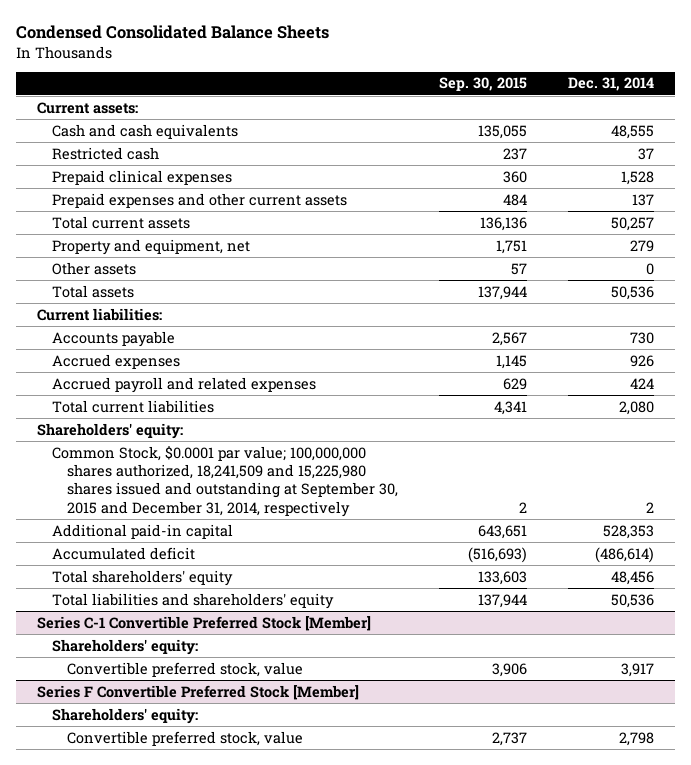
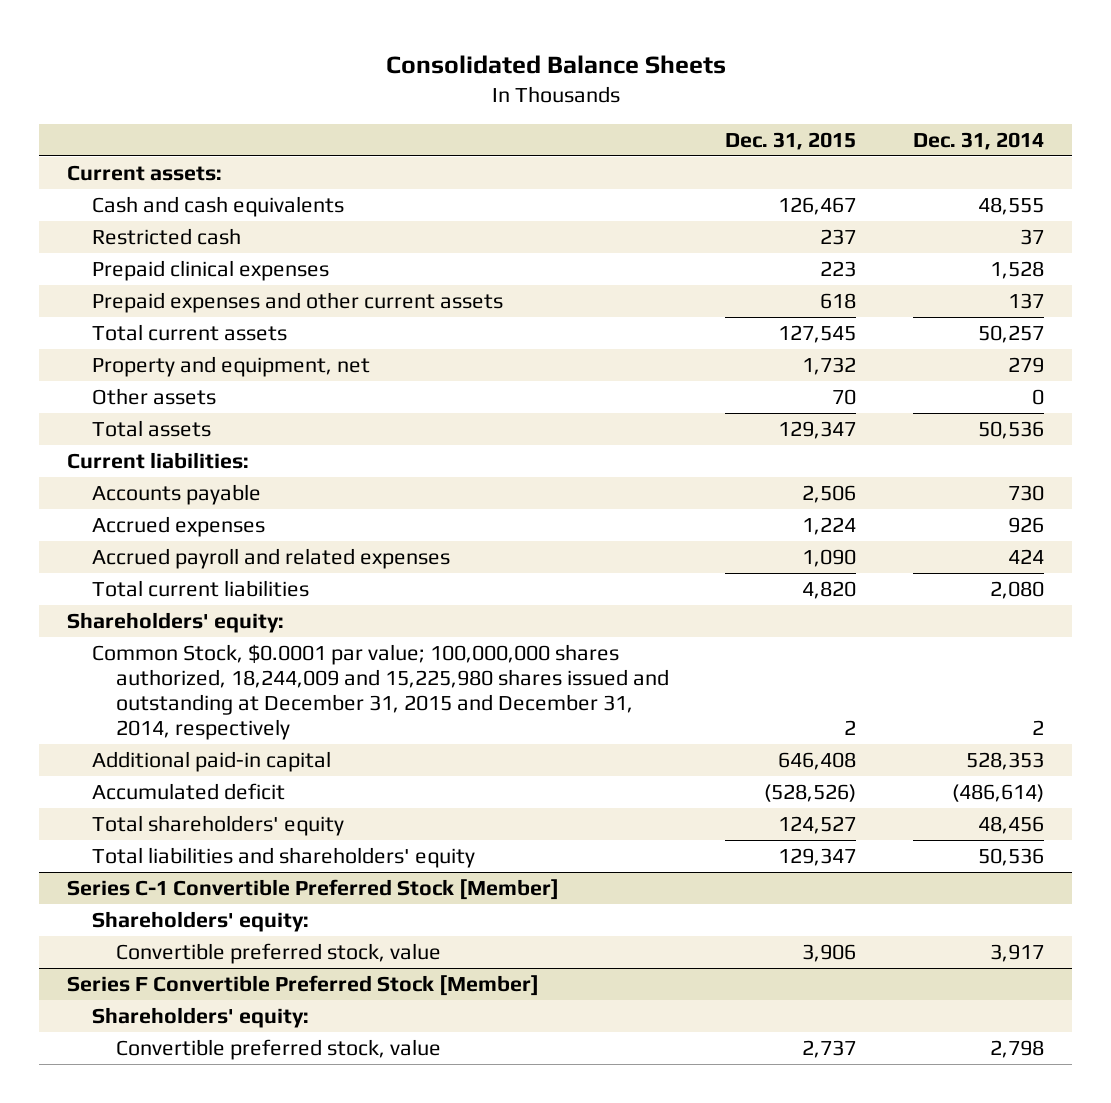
- Condensed Consolidated Balance Sheets
+ Consolidated Balance Sheets
- | Sep. 30, 2015 | Dec. 31, 2014
+ | Dec. 31, 2015 | Dec. 31, 2014
- Common Stock, $0.0001 par value; 100,000,000 shares authorized, 18,241,509 and 15,225,980 shares issued and outstanding at September 30, 2015 and December 31, 2014, respectively | 2 | 2
+ Common Stock, $0.0001 par value; 100,000,000 shares authorized, 18,244,009 and 15,225,980 shares issued and outstanding at December 31, 2015 and December 31, 2014, respectively | 2 | 2

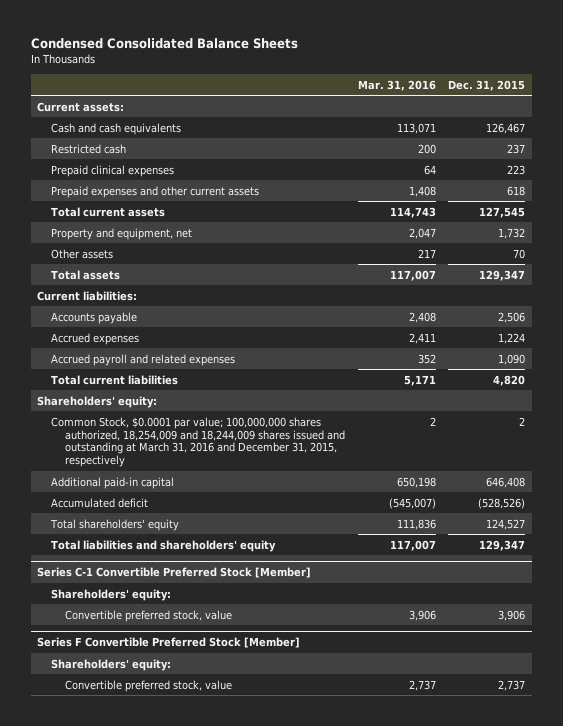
- Consolidated Balance Sheets
+ Condensed Consolidated Balance Sheets
- | Dec. 31, 2015 | Dec. 31, 2014
+ | Mar. 31, 2016 | Dec. 31, 2015
- Common Stock, $0.0001 par value; 100,000,000 shares authorized, 18,244,009 and 15,225,980 shares issued and outstanding at December 31, 2015 and December 31, 2014, respectively | 2 | 2
+ Common Stock, $0.0001 par value; 100,000,000 shares authorized, 18,254,009 and 18,244,009 shares issued and outstanding at March 31, 2016 and December 31, 2015, respectively | 2 | 2

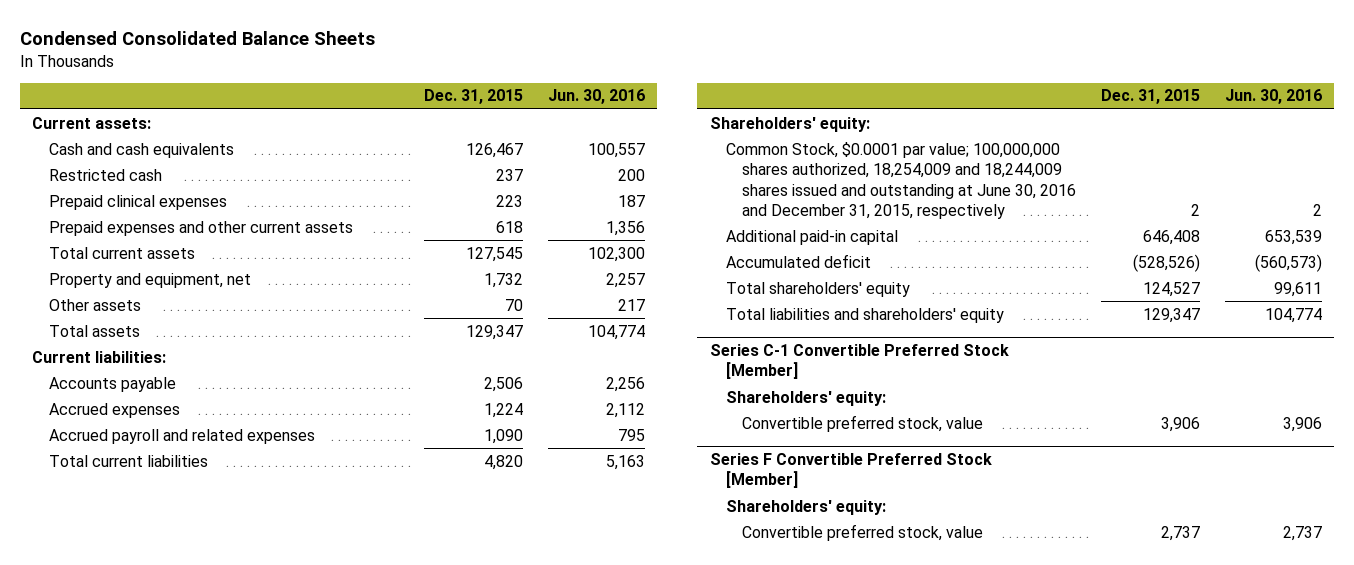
- | Mar. 31, 2016 | Dec. 31, 2015
+ | Dec. 31, 2015 | Jun. 30, 2016
- Common Stock, $0.0001 par value; 100,000,000 shares authorized, 18,254,009 and 18,244,009 shares issued and outstanding at March 31, 2016 and December 31, 2015, respectively | 2 | 2
+ Common Stock, $0.0001 par value; 100,000,000 shares authorized, 18,254,009 and 18,244,009 shares issued and outstanding at June 30, 2016 and December 31, 2015, respectively | 2 | 2

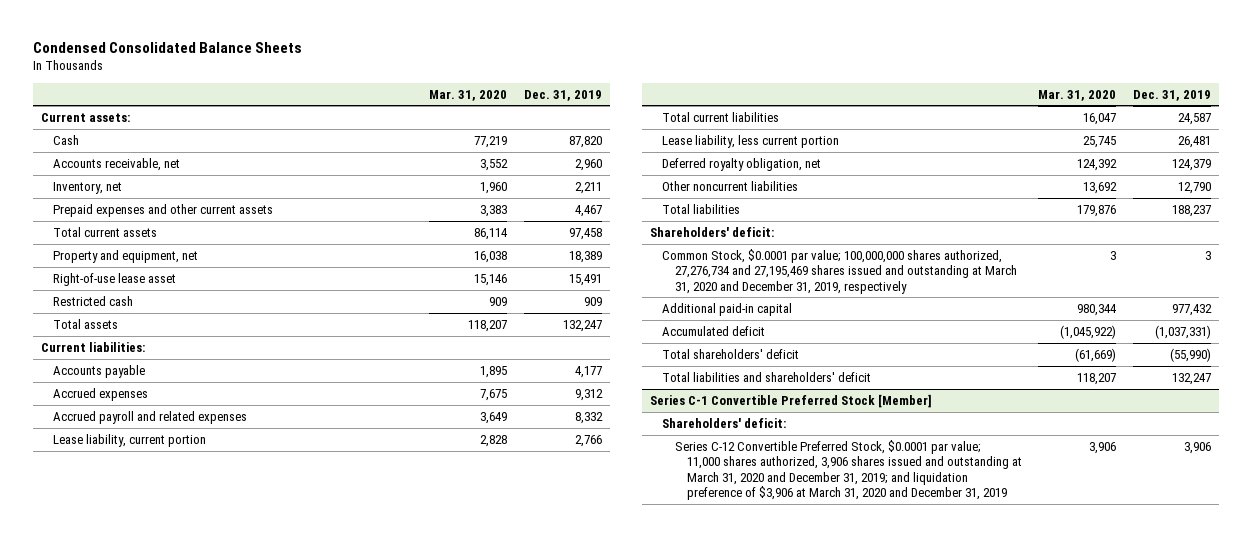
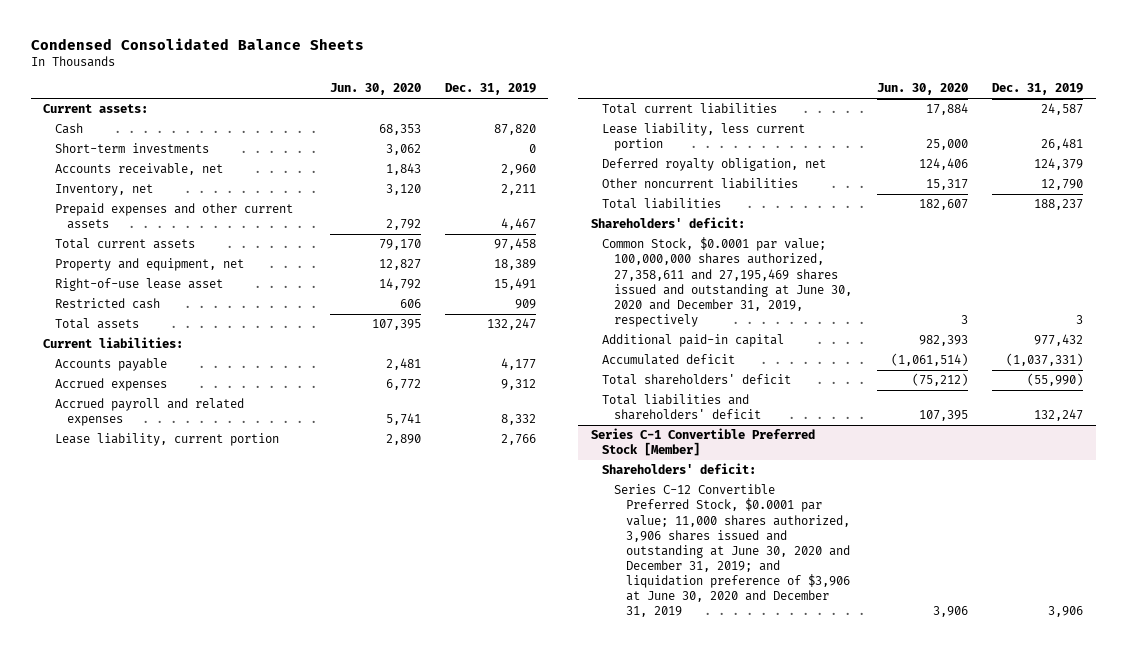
- | Mar. 31, 2020 | Dec. 31, 2019
+ | Jun. 30, 2020 | Dec. 31, 2019
+ Short-term investments | 3,062 | 0
- Common Stock, $0.0001 par value; 100,000,000 shares authorized, 27,276,734 and 27,195,469 shares issued and outstanding at March 31, 2020 and December 31, 2019, respectively | 3 | 3
+ Common Stock, $0.0001 par value; 100,000,000 shares authorized, 27,358,611 and 27,195,469 shares issued and outstanding at June 30, 2020 and December 31, 2019, respectively | 3 | 3
@ Series C-1 Convertible Preferred Stock [Member]
- Series C-12 Convertible Preferred Stock, $0.0001 par value; 11,000 shares authorized, 3,906 shares issued and outstanding at March 31, 2020 and December 31, 2019; and liquidation preference of $3,906 at March 31, 2020 and December 31, 2019 | 3,906 | 3,906
+ Series C-12 Convertible Preferred Stock, $0.0001 par value; 11,000 shares authorized, 3,906 shares issued and outstanding at June 30, 2020 and December 31, 2019; and liquidation preference of $3,906 at June 30, 2020 and December 31, 2019 | 3,906 | 3,906

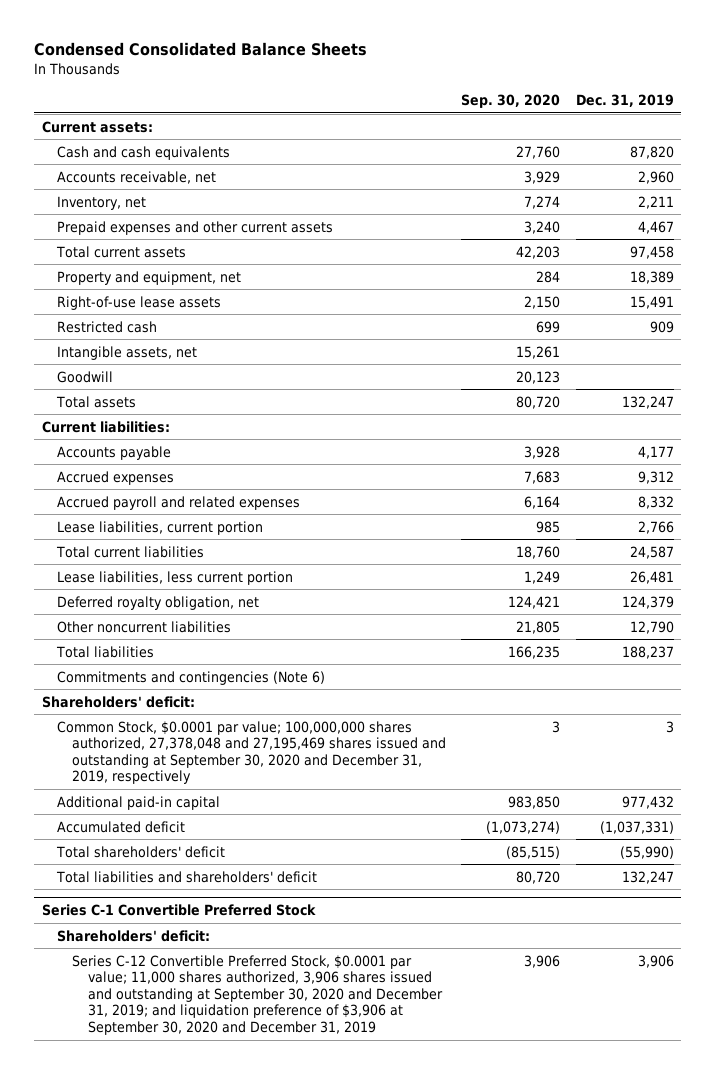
- | Jun. 30, 2020 | Dec. 31, 2019
+ | Sep. 30, 2020 | Dec. 31, 2019
- Cash | 68,353 | 87,820
- Short-term investments | 3,062 | 0
+ Cash and cash equivalents | 27,760 | 87,820
- Right-of-use lease asset | 14,792 | 15,491
+ Right-of-use lease assets | 2,150 | 15,491
+ Intangible assets, net | 15,261 |
+ Goodwill | 20,123 |
- Lease liability, current portion | 2,890 | 2,766
+ Lease liabilities, current portion | 985 | 2,766
- Lease liability, less current portion | 25,000 | 26,481
+ Lease liabilities, less current portion | 1,249 | 26,481
+ Commitments and contingencies (Note 6)
- Common Stock, $0.0001 par value; 100,000,000 shares authorized, 27,358,611 and 27,195,469 shares issued and outstanding at June 30, 2020 and December 31, 2019, respectively | 3 | 3
+ Common Stock, $0.0001 par value; 100,000,000 shares authorized, 27,378,048 and 27,195,469 shares issued and outstanding at September 30, 2020 and December 31, 2019, respectively | 3 | 3
- Series C-1 Convertible Preferred Stock [Member]
+ Series C-1 Convertible Preferred Stock
- Series C-12 Convertible Preferred Stock, $0.0001 par value; 11,000 shares authorized, 3,906 shares issued and outstanding at June 30, 2020 and December 31, 2019; and liquidation preference of $3,906 at June 30, 2020 and December 31, 2019 | 3,906 | 3,906
+ Series C-12 Convertible Preferred Stock, $0.0001 par value; 11,000 shares authorized, 3,906 shares issued and outstanding at September 30, 2020 and December 31, 2019; and liquidation preference of $3,906 at September 30, 2020 and December 31, 2019 | 3,906 | 3,906

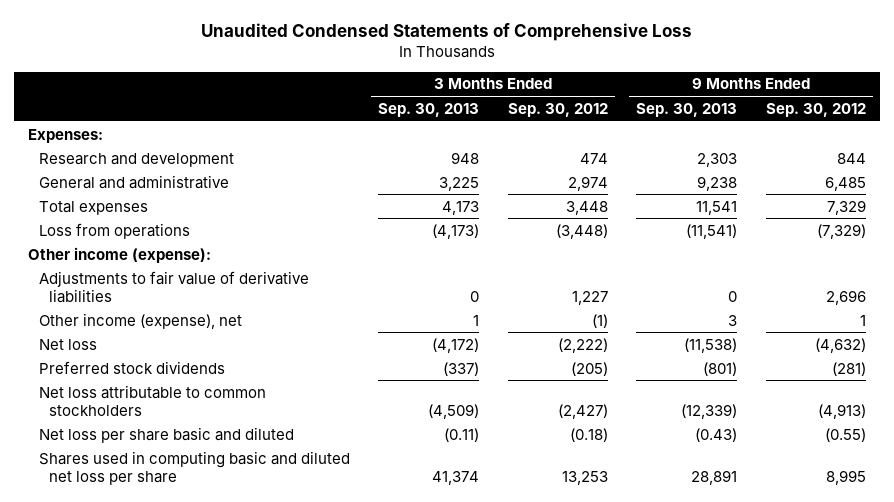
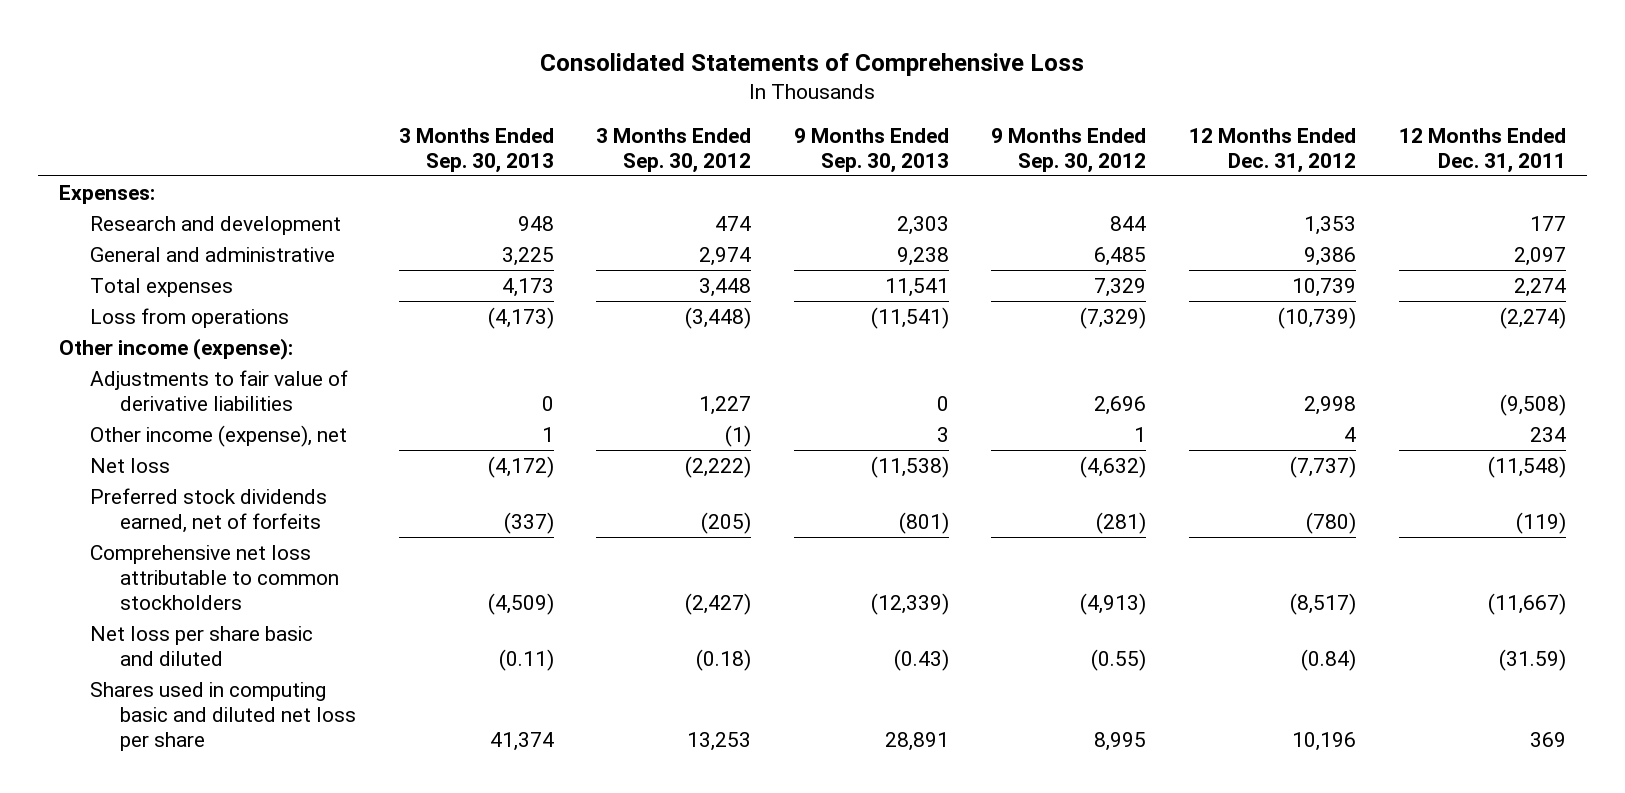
- Unaudited Condensed Statements of Comprehensive Loss
+ Consolidated Statements of Comprehensive Loss
- | 3 Months Ended Sep. 30, 2013 | 3 Months Ended Sep. 30, 2012 | 9 Months Ended Sep. 30, 2013 | 9 Months Ended Sep. 30, 2012
+ | 3 Months Ended Sep. 30, 2013 | 3 Months Ended Sep. 30, 2012 | 9 Months Ended Sep. 30, 2013 | 9 Months Ended Sep. 30, 2012 | 12 Months Ended Dec. 31, 2012 | 12 Months Ended Dec. 31, 2011
- Preferred stock dividends | (337) | (205) | (801) | (281)
- Net loss attributable to common stockholders | (4,509) | (2,427) | (12,339) | (4,913)
+ Preferred stock dividends earned, net of forfeits | (337) | (205) | (801) | (281) | (780) | (119)
+ Comprehensive net loss attributable to common stockholders | (4,509) | (2,427) | (12,339) | (4,913) | (8,517) | (11,667)

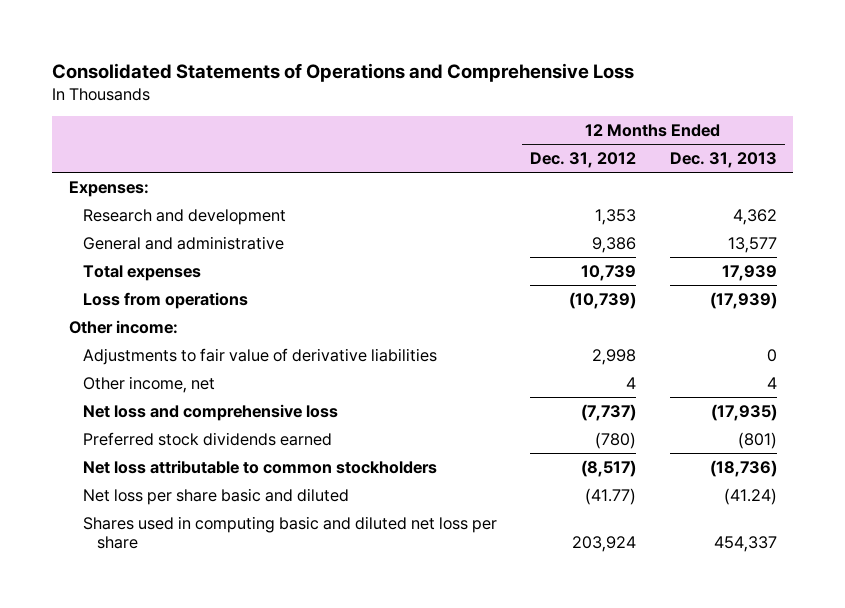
- Consolidated Statements of Comprehensive Loss
+ Consolidated Statements of Operations and Comprehensive Loss
- | 3 Months Ended Sep. 30, 2013 | 3 Months Ended Sep. 30, 2012 | 9 Months Ended Sep. 30, 2013 | 9 Months Ended Sep. 30, 2012 | 12 Months Ended Dec. 31, 2012 | 12 Months Ended Dec. 31, 2011
+ | 12 Months Ended Dec. 31, 2012 | 12 Months Ended Dec. 31, 2013
- Other income (expense):
+ Other income:
- Other income (expense), net | 1 | (1) | 3 | 1 | 4 | 234
- Net loss | (4,172) | (2,222) | (11,538) | (4,632) | (7,737) | (11,548)
- Preferred stock dividends earned, net of forfeits | (337) | (205) | (801) | (281) | (780) | (119)
- Comprehensive net loss attributable to common stockholders | (4,509) | (2,427) | (12,339) | (4,913) | (8,517) | (11,667)
- Net loss per share basic and diluted | (0.11) | (0.18) | (0.43) | (0.55) | (0.84) | (31.59)
- Shares used in computing basic and diluted net loss per share | 41,374 | 13,253 | 28,891 | 8,995 | 10,196 | 369
+ Other income, net | 4 | 4
+ Net loss and comprehensive loss | (7,737) | (17,935)
+ Preferred stock dividends earned | (780) | (801)
+ Net loss attributable to common stockholders | (8,517) | (18,736)
+ Net loss per share basic and diluted | (41.77) | (41.24)
+ Shares used in computing basic and diluted net loss per share | 203,924 | 454,337

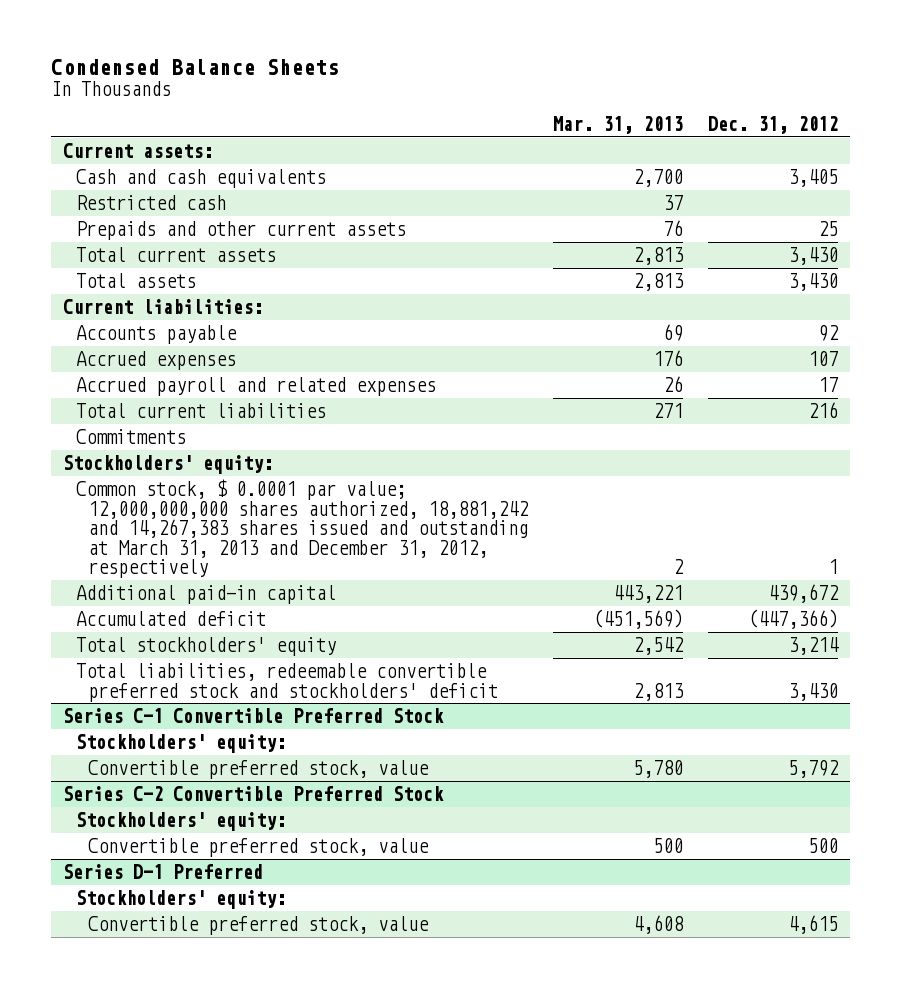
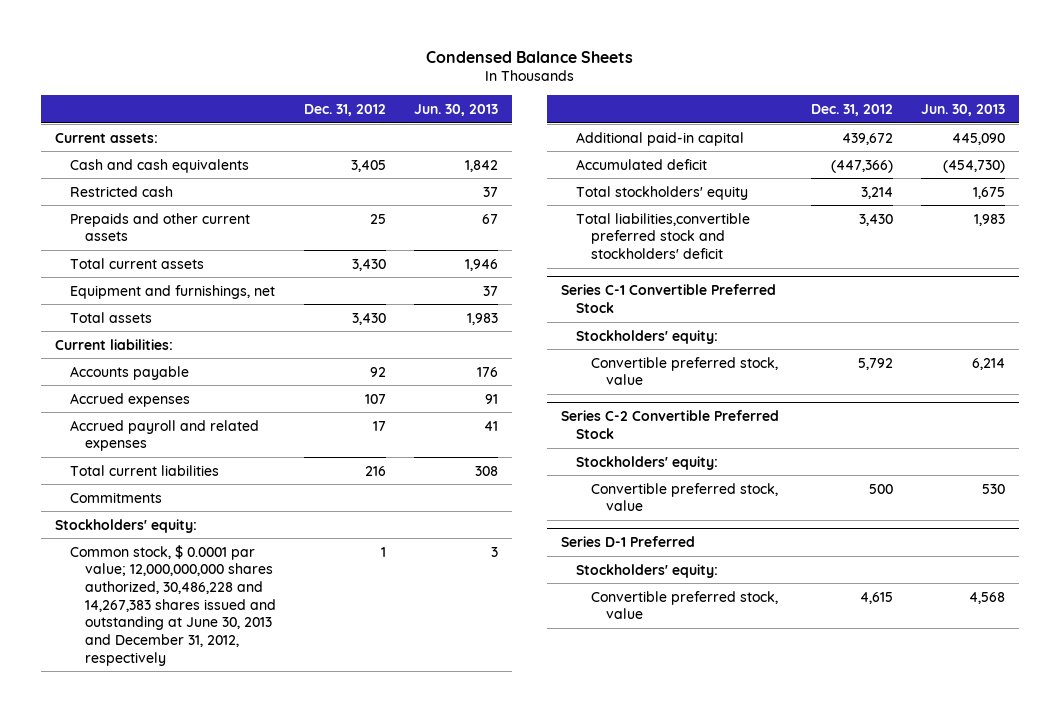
- | Mar. 31, 2013 | Dec. 31, 2012
+ | Dec. 31, 2012 | Jun. 30, 2013
+ Equipment and furnishings, net | | 37
- Common stock, $ 0.0001 par value; 12,000,000,000 shares authorized, 18,881,242 and 14,267,383 shares issued and outstanding at March 31, 2013 and December 31, 2012, respectively | 2 | 1
+ Common stock, $ 0.0001 par value; 12,000,000,000 shares authorized, 30,486,228 and 14,267,383 shares issued and outstanding at June 30, 2013 and December 31, 2012, respectively | 1 | 3
- Total liabilities, redeemable convertible preferred stock and stockholders' deficit | 2,813 | 3,430
+ Total liabilities,convertible preferred stock and stockholders' deficit | 3,430 | 1,983

